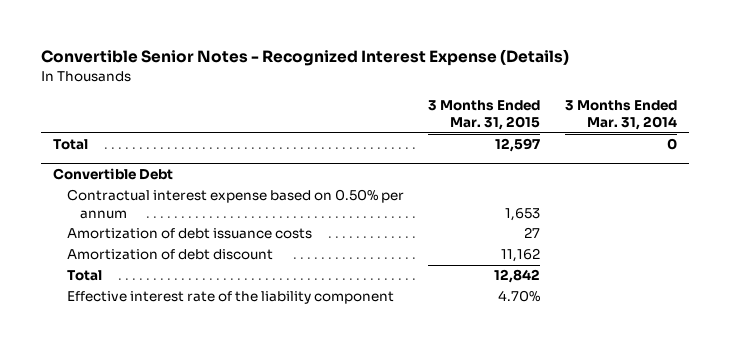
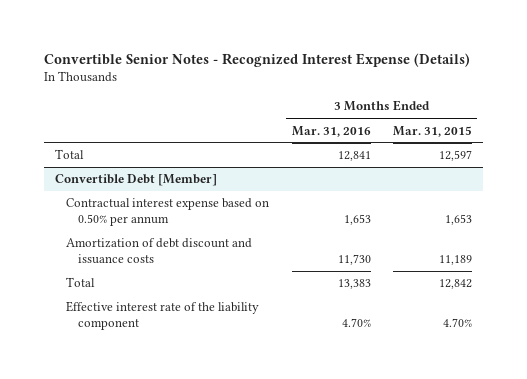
- | 3 Months Ended Mar. 31, 2015 | 3 Months Ended Mar. 31, 2014
+ | 3 Months Ended Mar. 31, 2016 | 3 Months Ended Mar. 31, 2015
- Convertible Debt
+ Convertible Debt [Member]
- Amortization of debt issuance costs | 27 |
- Amortization of debt discount | 11,162 |
+ Amortization of debt discount and issuance costs | 11,730 | 11,189

